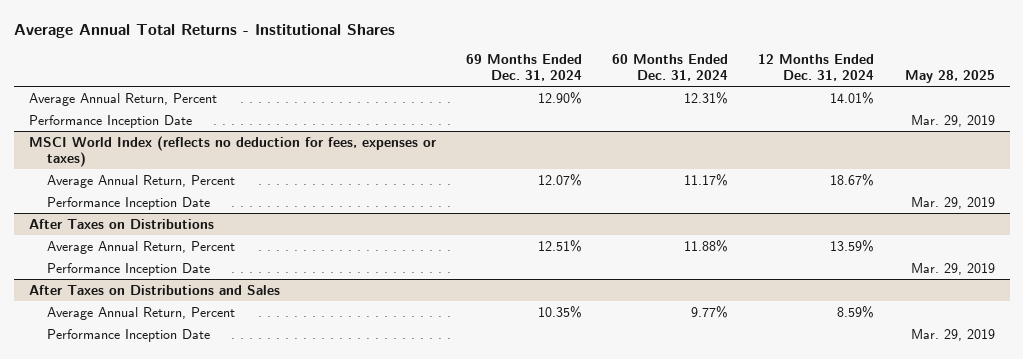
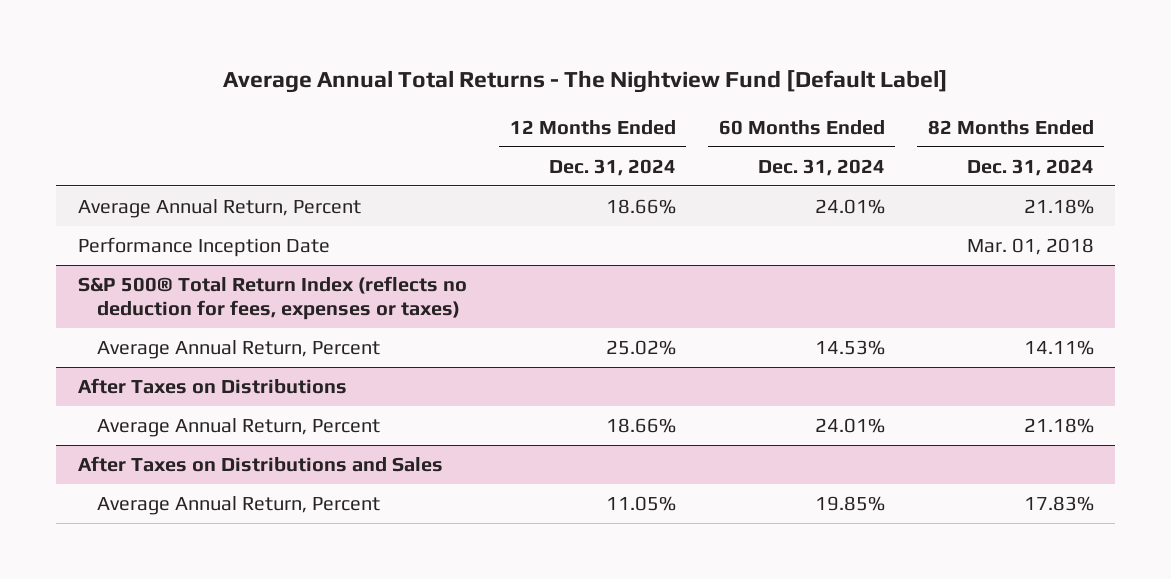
- Average Annual Total Returns - Institutional Shares
+ Average Annual Total Returns - The Nightview Fund [Default Label]
- | 69 Months Ended Dec. 31, 2024 | 60 Months Ended Dec. 31, 2024 | 12 Months Ended Dec. 31, 2024 | May 28, 2025
+ | 12 Months Ended Dec. 31, 2024 | 60 Months Ended Dec. 31, 2024 | 82 Months Ended Dec. 31, 2024
- Average Annual Return, Percent | 12.90% | 12.31% | 14.01% |
+ Average Annual Return, Percent | 18.66% | 24.01% | 21.18%
- MSCI World Index (reflects no deduction for fees, expenses or taxes)
- Average Annual Return, Percent | 12.07% | 11.17% | 18.67% |
- Performance Inception Date | | | | Mar. 29, 2019
+ S&P 500® Total Return Index (reflects no deduction for fees, expenses or taxes)
+ Average Annual Return, Percent | 25.02% | 14.53% | 14.11%
@ After Taxes on Distributions
- Average Annual Return, Percent | 12.51% | 11.88% | 13.59% |
- Performance Inception Date | | | | Mar. 29, 2019
+ Average Annual Return, Percent | 18.66% | 24.01% | 21.18%
@ After Taxes on Distributions and Sales
- Average Annual Return, Percent | 10.35% | 9.77% | 8.59% |
- Performance Inception Date | | | | Mar. 29, 2019
+ Average Annual Return, Percent | 11.05% | 19.85% | 17.83%

